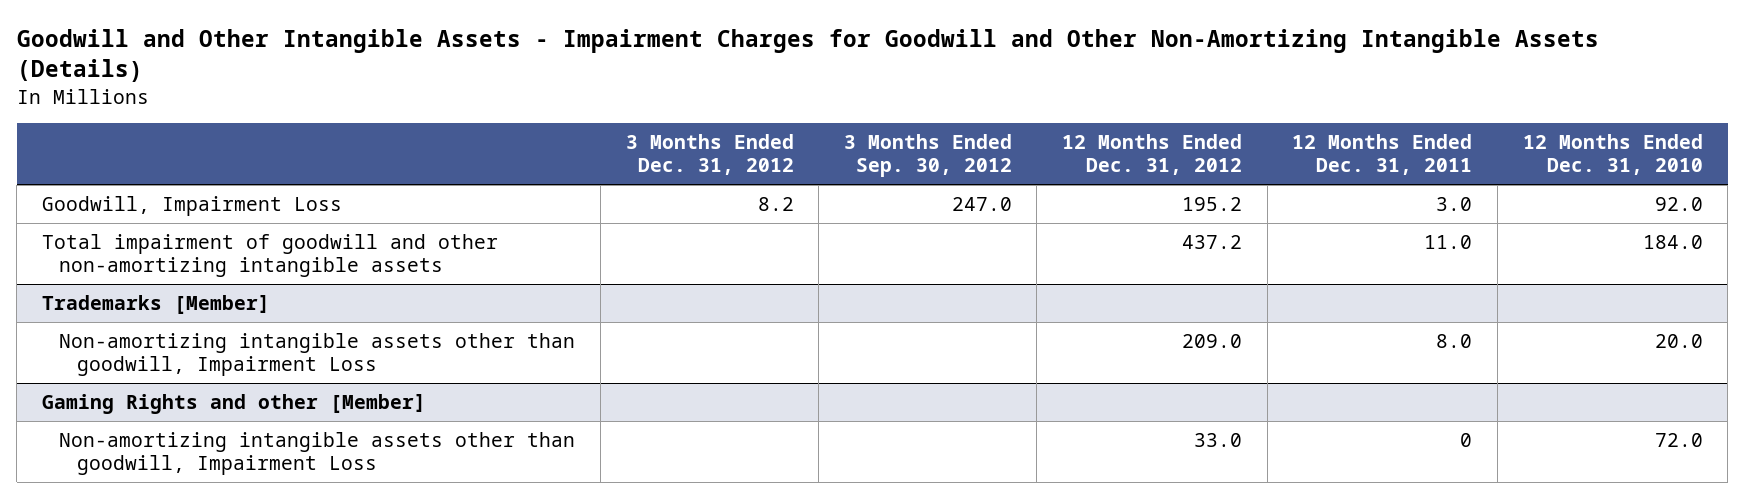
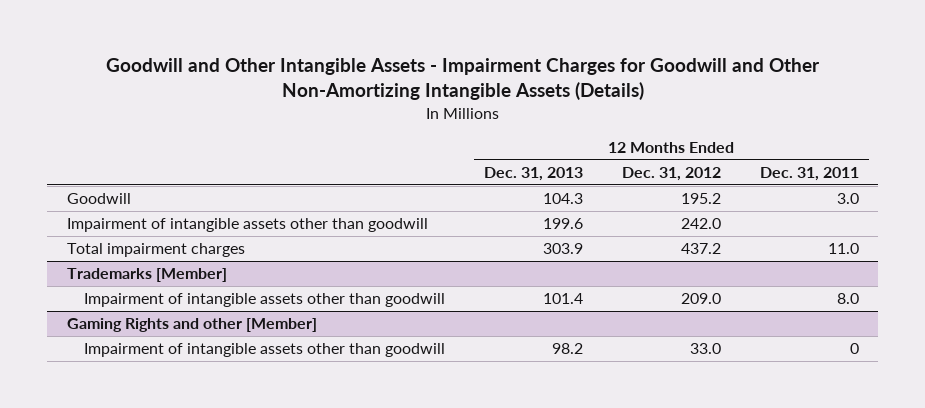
- | 3 Months Ended Dec. 31, 2012 | 3 Months Ended Sep. 30, 2012 | 12 Months Ended Dec. 31, 2012 | 12 Months Ended Dec. 31, 2011 | 12 Months Ended Dec. 31, 2010
+ | 12 Months Ended Dec. 31, 2013 | 12 Months Ended Dec. 31, 2012 | 12 Months Ended Dec. 31, 2011
- Goodwill, Impairment Loss | 8.2 | 247.0 | 195.2 | 3.0 | 92.0
- Total impairment of goodwill and other non-amortizing intangible assets | | | 437.2 | 11.0 | 184.0
+ Goodwill | 104.3 | 195.2 | 3.0
+ Impairment of intangible assets other than goodwill | 199.6 | 242.0 |
+ Total impairment charges | 303.9 | 437.2 | 11.0
@ Trademarks [Member]
- Non-amortizing intangible assets other than goodwill, Impairment Loss | | | 209.0 | 8.0 | 20.0
+ Impairment of intangible assets other than goodwill | 101.4 | 209.0 | 8.0
@ Gaming Rights and other [Member]
- Non-amortizing intangible assets other than goodwill, Impairment Loss | | | 33.0 | 0 | 72.0
+ Impairment of intangible assets other than goodwill | 98.2 | 33.0 | 0

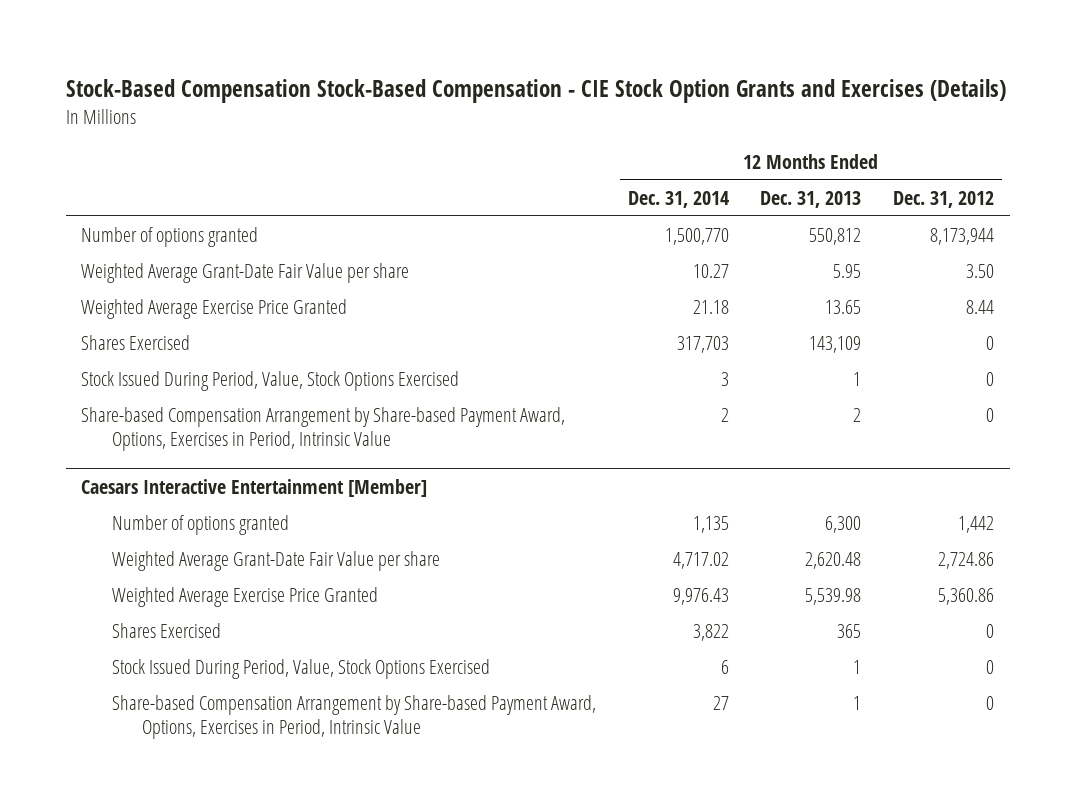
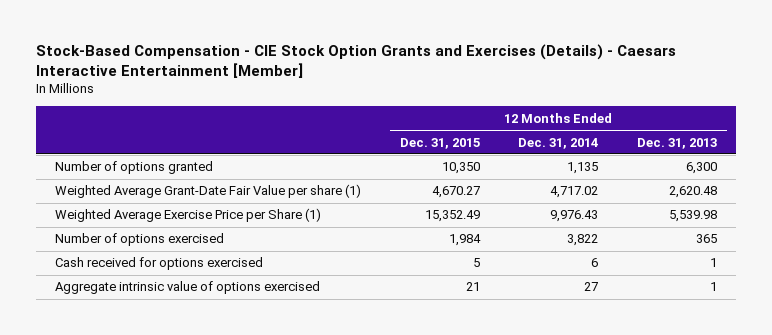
- Stock-Based Compensation Stock-Based Compensation - CIE Stock Option Grants and Exercises (Details)
+ Stock-Based Compensation - CIE Stock Option Grants and Exercises (Details) - Caesars Interactive Entertainment [Member]
- | 12 Months Ended Dec. 31, 2014 | 12 Months Ended Dec. 31, 2013 | 12 Months Ended Dec. 31, 2012
+ | 12 Months Ended Dec. 31, 2015 | 12 Months Ended Dec. 31, 2014 | 12 Months Ended Dec. 31, 2013
- Number of options granted | 1,500,770 | 550,812 | 8,173,944
- Weighted Average Grant-Date Fair Value per share | 10.27 | 5.95 | 3.50
- Weighted Average Exercise Price Granted | 21.18 | 13.65 | 8.44
- Shares Exercised | 317,703 | 143,109 | 0
- Stock Issued During Period, Value, Stock Options Exercised | 3 | 1 | 0
- Share-based Compensation Arrangement by Share-based Payment Award, Options, Exercises in Period, Intrinsic Value | 2 | 2 | 0
- Caesars Interactive Entertainment [Member]
- Weighted Average Grant-Date Fair Value per share | 4,717.02 | 2,620.48 | 2,724.86
- Weighted Average Exercise Price Granted | 9,976.43 | 5,539.98 | 5,360.86
- Shares Exercised | 3,822 | 365 | 0
- Stock Issued During Period, Value, Stock Options Exercised | 6 | 1 | 0
- Share-based Compensation Arrangement by Share-based Payment Award, Options, Exercises in Period, Intrinsic Value | 27 | 1 | 0
+ Weighted Average Grant-Date Fair Value per share (1) | 4,670.27 | 4,717.02 | 2,620.48
+ Weighted Average Exercise Price per Share (1) | 15,352.49 | 9,976.43 | 5,539.98
+ Number of options exercised | 1,984 | 3,822 | 365
+ Cash received for options exercised | 5 | 6 | 1
+ Aggregate intrinsic value of options exercised | 21 | 27 | 1

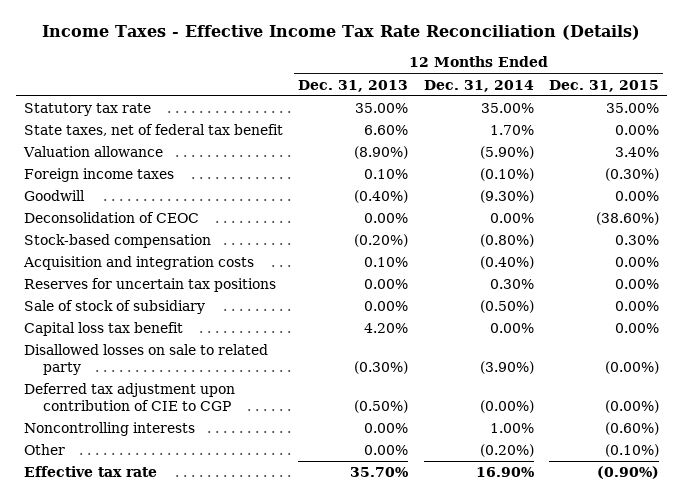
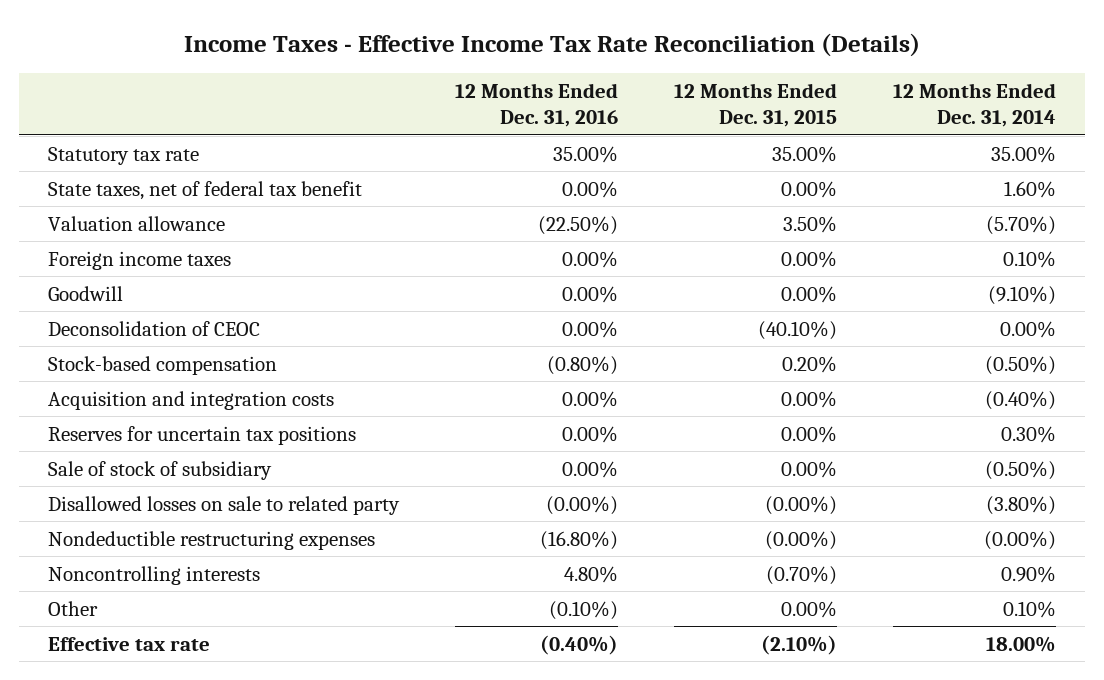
- | 12 Months Ended Dec. 31, 2013 | 12 Months Ended Dec. 31, 2014 | 12 Months Ended Dec. 31, 2015
+ | 12 Months Ended Dec. 31, 2016 | 12 Months Ended Dec. 31, 2015 | 12 Months Ended Dec. 31, 2014
- State taxes, net of federal tax benefit | 6.60% | 1.70% | 0.00%
- Valuation allowance | (8.90%) | (5.90%) | 3.40%
- Foreign income taxes | 0.10% | (0.10%) | (0.30%)
- Goodwill | (0.40%) | (9.30%) | 0.00%
- Deconsolidation of CEOC | 0.00% | 0.00% | (38.60%)
- Stock-based compensation | (0.20%) | (0.80%) | 0.30%
+ State taxes, net of federal tax benefit | 0.00% | 0.00% | 1.60%
+ Valuation allowance | (22.50%) | 3.50% | (5.70%)
+ Foreign income taxes | 0.00% | 0.00% | 0.10%
+ Goodwill | 0.00% | 0.00% | (9.10%)
+ Deconsolidation of CEOC | 0.00% | (40.10%) | 0.00%
+ Stock-based compensation | (0.80%) | 0.20% | (0.50%)
- Capital loss tax benefit | 4.20% | 0.00% | 0.00%
- Disallowed losses on sale to related party | (0.30%) | (3.90%) | (0.00%)
- Deferred tax adjustment upon contribution of CIE to CGP | (0.50%) | (0.00%) | (0.00%)
- Noncontrolling interests | 0.00% | 1.00% | (0.60%)
- Other | 0.00% | (0.20%) | (0.10%)
- Effective tax rate | 35.70% | 16.90% | (0.90%)
+ Disallowed losses on sale to related party | (0.00%) | (0.00%) | (3.80%)
+ Nondeductible restructuring expenses | (16.80%) | (0.00%) | (0.00%)
+ Noncontrolling interests | 4.80% | (0.70%) | 0.90%
+ Other | (0.10%) | 0.00% | 0.10%
+ Effective tax rate | (0.40%) | (2.10%) | 18.00%

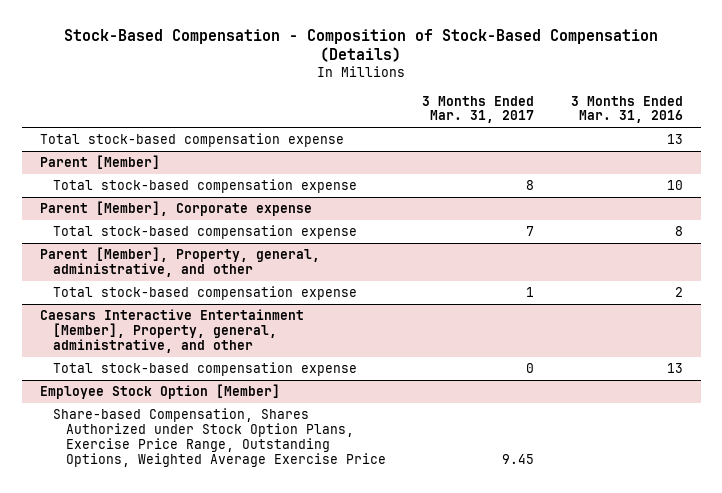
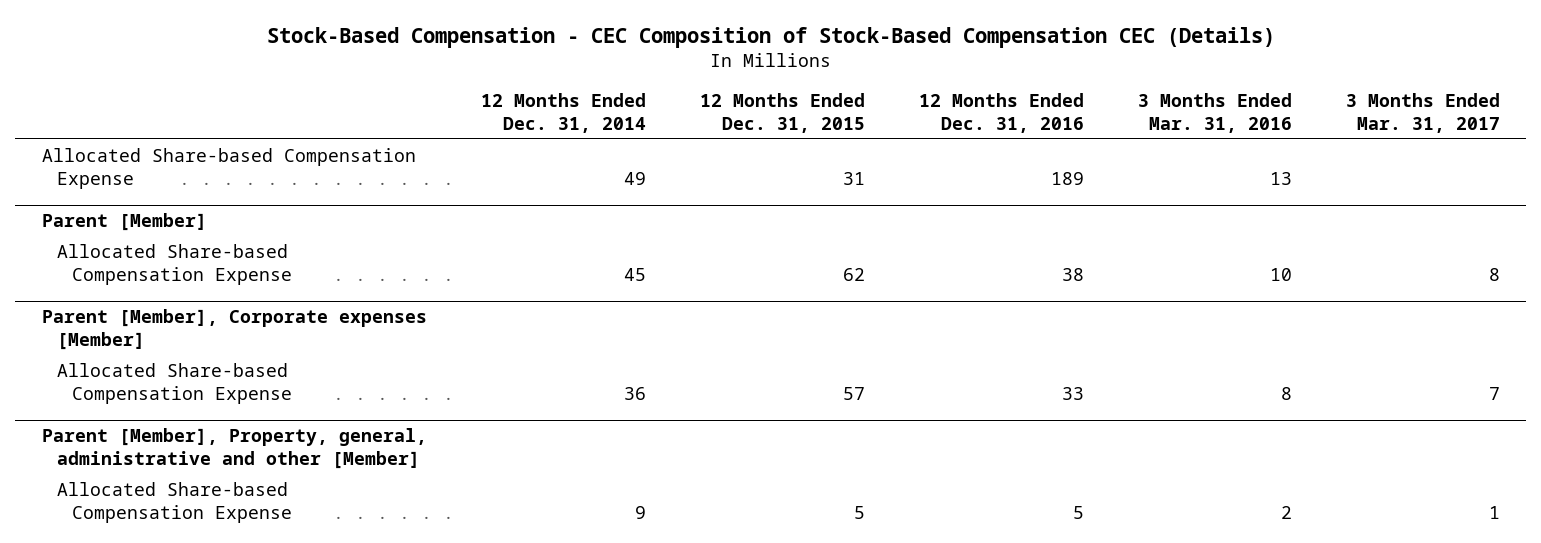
- Stock-Based Compensation - Composition of Stock-Based Compensation (Details)
+ Stock-Based Compensation - CEC Composition of Stock-Based Compensation CEC (Details)
- | 3 Months Ended Mar. 31, 2017 | 3 Months Ended Mar. 31, 2016
+ | 12 Months Ended Dec. 31, 2014 | 12 Months Ended Dec. 31, 2015 | 12 Months Ended Dec. 31, 2016 | 3 Months Ended Mar. 31, 2016 | 3 Months Ended Mar. 31, 2017
- Total stock-based compensation expense | | 13
+ Allocated Share-based Compensation Expense | 49 | 31 | 189 | 13 |
@ Parent [Member]
- Total stock-based compensation expense | 8 | 10
- Parent [Member], Corporate expense
- Total stock-based compensation expense | 7 | 8
- Parent [Member], Property, general, administrative, and other
- Total stock-based compensation expense | 1 | 2
- Caesars Interactive Entertainment [Member], Property, general, administrative, and other
- Total stock-based compensation expense | 0 | 13
- Employee Stock Option [Member]
- Share-based Compensation, Shares Authorized under Stock Option Plans, Exercise Price Range, Outstanding Options, Weighted Average Exercise Price | 9.45 |
@ Parent [Member]
+ Allocated Share-based Compensation Expense | 45 | 62 | 38 | 10 | 8
+ Parent [Member], Corporate expenses [Member]
+ Allocated Share-based Compensation Expense | 36 | 57 | 33 | 8 | 7
+ Parent [Member], Property, general, administrative and other [Member]
+ Allocated Share-based Compensation Expense | 9 | 5 | 5 | 2 | 1

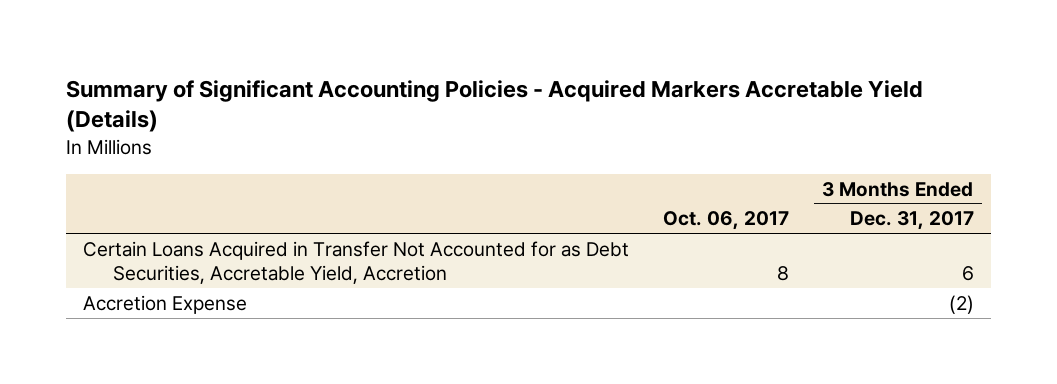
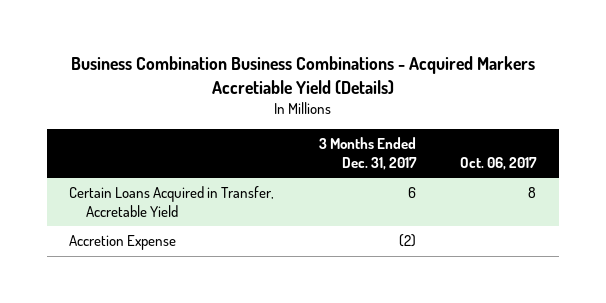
- Summary of Significant Accounting Policies - Acquired Markers Accretable Yield (Details)
+ Business Combination Business Combinations - Acquired Markers Accretiable Yield (Details)
- | Oct. 06, 2017 | 3 Months Ended Dec. 31, 2017
+ | 3 Months Ended Dec. 31, 2017 | Oct. 06, 2017
- Certain Loans Acquired in Transfer Not Accounted for as Debt Securities, Accretable Yield, Accretion | 8 | 6
+ Certain Loans Acquired in Transfer, Accretable Yield | 6 | 8

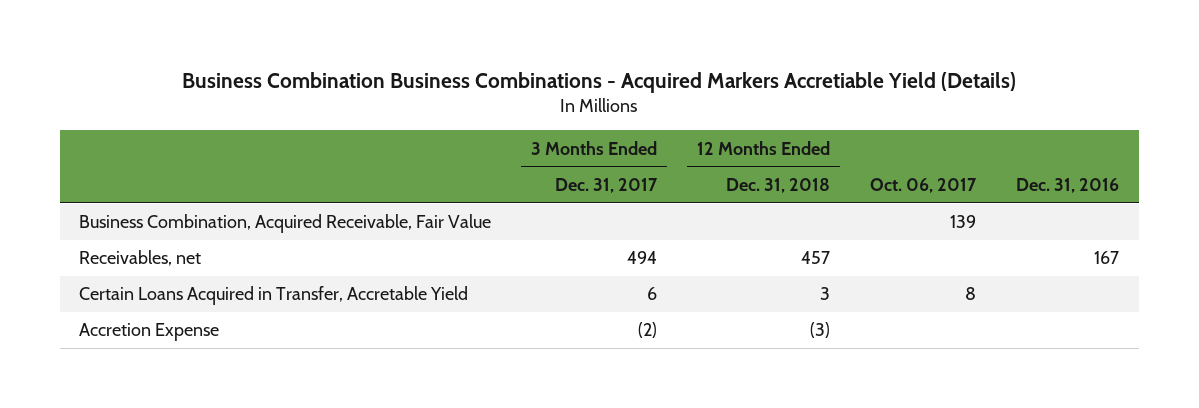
- | 3 Months Ended Dec. 31, 2017 | Oct. 06, 2017
+ | 3 Months Ended Dec. 31, 2017 | 12 Months Ended Dec. 31, 2018 | Oct. 06, 2017 | Dec. 31, 2016
+ Business Combination, Acquired Receivable, Fair Value | | | 139 |
+ Receivables, net | 494 | 457 | | 167

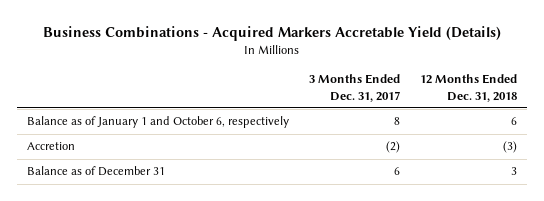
- Business Combination Business Combinations - Acquired Markers Accretiable Yield (Details)
+ Business Combinations - Acquired Markers Accretable Yield (Details)
- | 3 Months Ended Dec. 31, 2017 | 12 Months Ended Dec. 31, 2018 | Oct. 06, 2017 | Dec. 31, 2016
+ | 3 Months Ended Dec. 31, 2017 | 12 Months Ended Dec. 31, 2018
- Business Combination, Acquired Receivable, Fair Value | | | 139 |
- Receivables, net | 494 | 457 | | 167
- Certain Loans Acquired in Transfer, Accretable Yield | 6 | 3 | 8 |
- Accretion Expense | (2) | (3) | |
+ Balance as of January 1 and October 6, respectively | 8 | 6
+ Accretion | (2) | (3)
+ Balance as of December 31 | 6 | 3

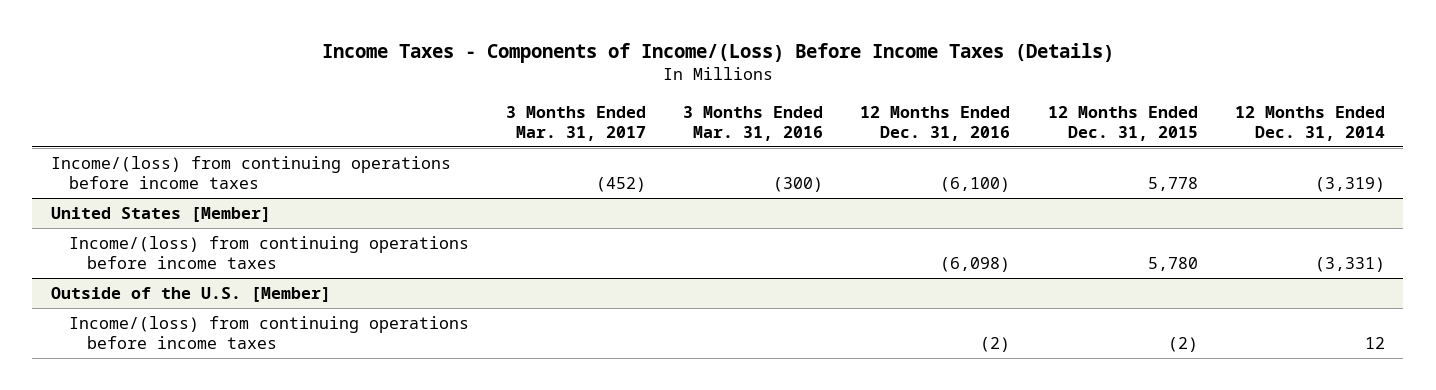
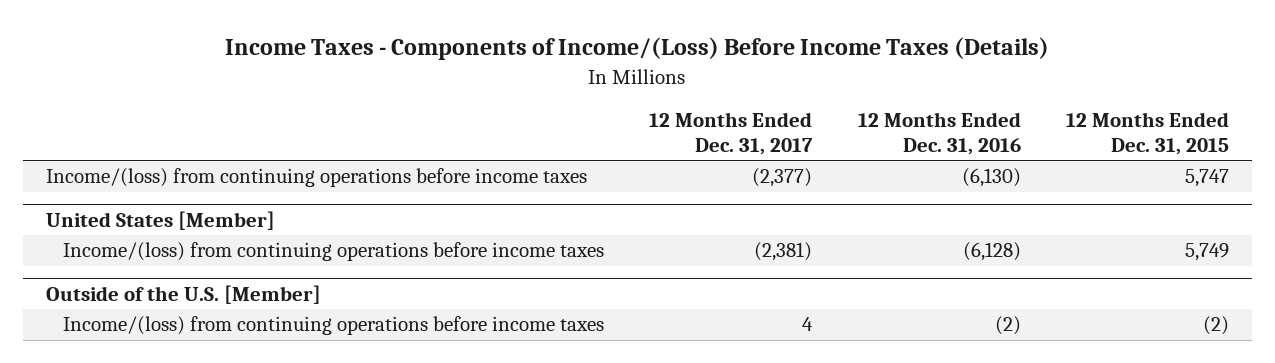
- | 3 Months Ended Mar. 31, 2017 | 3 Months Ended Mar. 31, 2016 | 12 Months Ended Dec. 31, 2016 | 12 Months Ended Dec. 31, 2015 | 12 Months Ended Dec. 31, 2014
+ | 12 Months Ended Dec. 31, 2017 | 12 Months Ended Dec. 31, 2016 | 12 Months Ended Dec. 31, 2015
- Income/(loss) from continuing operations before income taxes | (452) | (300) | (6,100) | 5,778 | (3,319)
+ Income/(loss) from continuing operations before income taxes | (2,377) | (6,130) | 5,747
@ United States [Member]
- Income/(loss) from continuing operations before income taxes | | | (6,098) | 5,780 | (3,331)
+ Income/(loss) from continuing operations before income taxes | (2,381) | (6,128) | 5,749

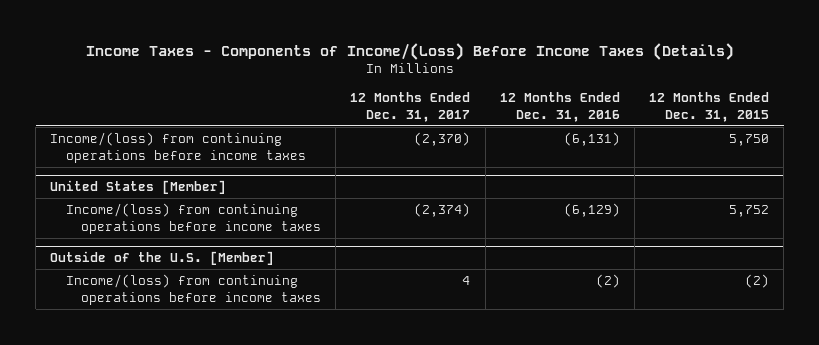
- Income/(loss) from continuing operations before income taxes | (2,377) | (6,130) | 5,747
+ Income/(loss) from continuing operations before income taxes | (2,370) | (6,131) | 5,750
@ United States [Member]
- Income/(loss) from continuing operations before income taxes | (2,381) | (6,128) | 5,749
+ Income/(loss) from continuing operations before income taxes | (2,374) | (6,129) | 5,752

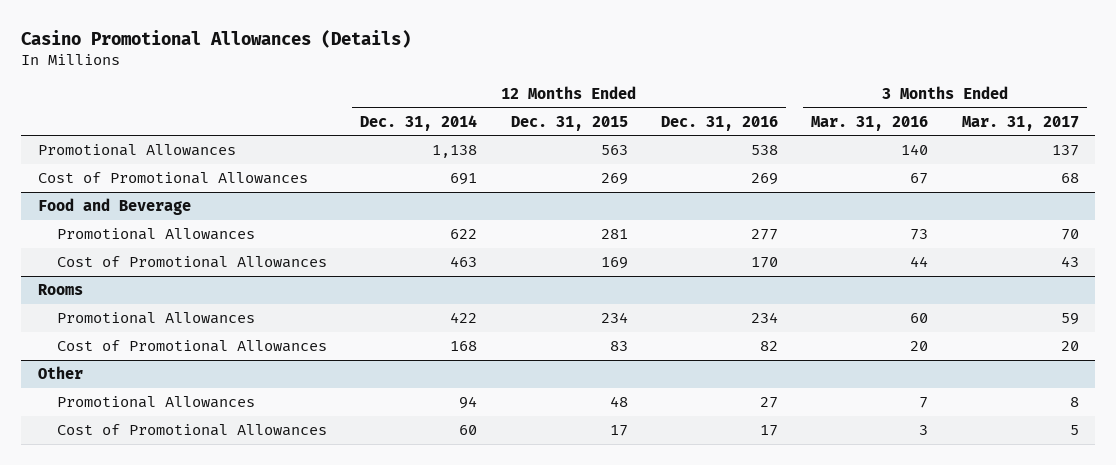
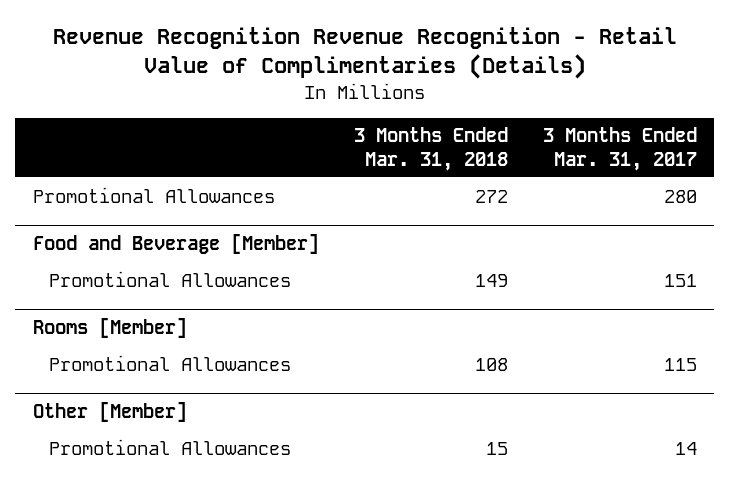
- Casino Promotional Allowances (Details)
+ Revenue Recognition Revenue Recognition - Retail Value of Complimentaries (Details)
- | 12 Months Ended Dec. 31, 2014 | 12 Months Ended Dec. 31, 2015 | 12 Months Ended Dec. 31, 2016 | 3 Months Ended Mar. 31, 2016 | 3 Months Ended Mar. 31, 2017
+ | 3 Months Ended Mar. 31, 2018 | 3 Months Ended Mar. 31, 2017
- Promotional Allowances | 1,138 | 563 | 538 | 140 | 137
- Cost of Promotional Allowances | 691 | 269 | 269 | 67 | 68
- Food and Beverage
- Promotional Allowances | 622 | 281 | 277 | 73 | 70
- Cost of Promotional Allowances | 463 | 169 | 170 | 44 | 43
- Rooms
- Promotional Allowances | 422 | 234 | 234 | 60 | 59
- Cost of Promotional Allowances | 168 | 83 | 82 | 20 | 20
- Other
- Promotional Allowances | 94 | 48 | 27 | 7 | 8
- Cost of Promotional Allowances | 60 | 17 | 17 | 3 | 5
+ Promotional Allowances | 272 | 280
+ Food and Beverage [Member]
+ Promotional Allowances | 149 | 151
+ Rooms [Member]
+ Promotional Allowances | 108 | 115
+ Other [Member]
+ Promotional Allowances | 15 | 14

